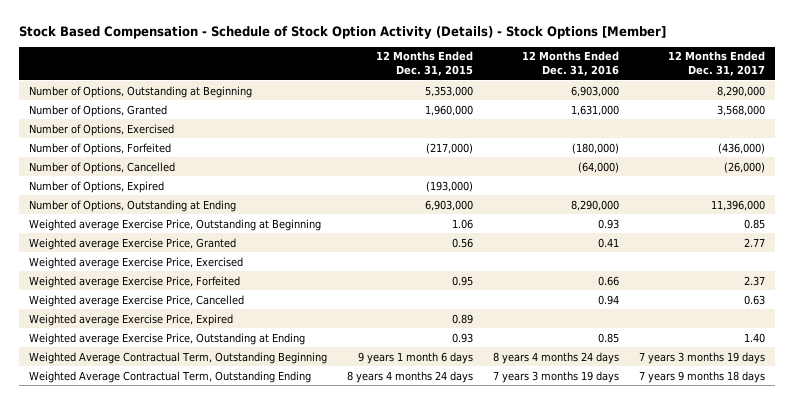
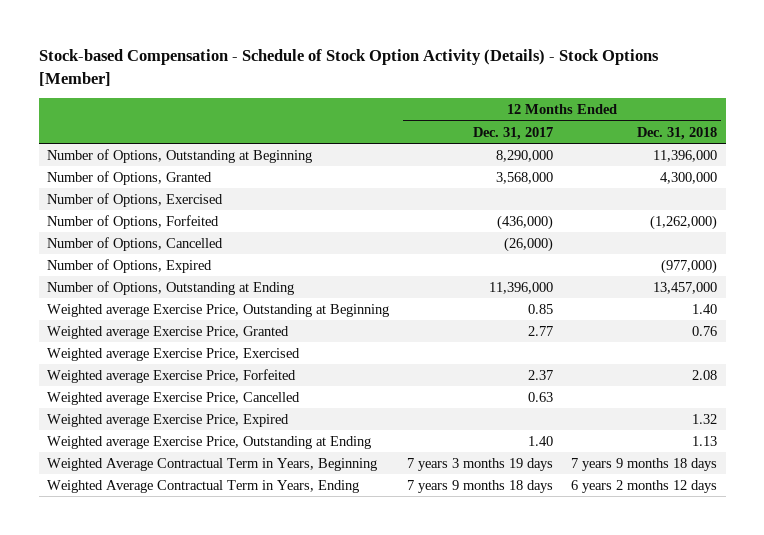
- Stock Based Compensation - Schedule of Stock Option Activity (Details) - Stock Options [Member]
+ Stock-based Compensation - Schedule of Stock Option Activity (Details) - Stock Options [Member]
- | 12 Months Ended Dec. 31, 2015 | 12 Months Ended Dec. 31, 2016 | 12 Months Ended Dec. 31, 2017
+ | 12 Months Ended Dec. 31, 2017 | 12 Months Ended Dec. 31, 2018
- Weighted Average Contractual Term, Outstanding Beginning | 9 years 1 month 6 days | 8 years 4 months 24 days | 7 years 3 months 19 days
- Weighted Average Contractual Term, Outstanding Ending | 8 years 4 months 24 days | 7 years 3 months 19 days | 7 years 9 months 18 days
+ Weighted Average Contractual Term in Years, Beginning | 7 years 3 months 19 days | 7 years 9 months 18 days
+ Weighted Average Contractual Term in Years, Ending | 7 years 9 months 18 days | 6 years 2 months 12 days

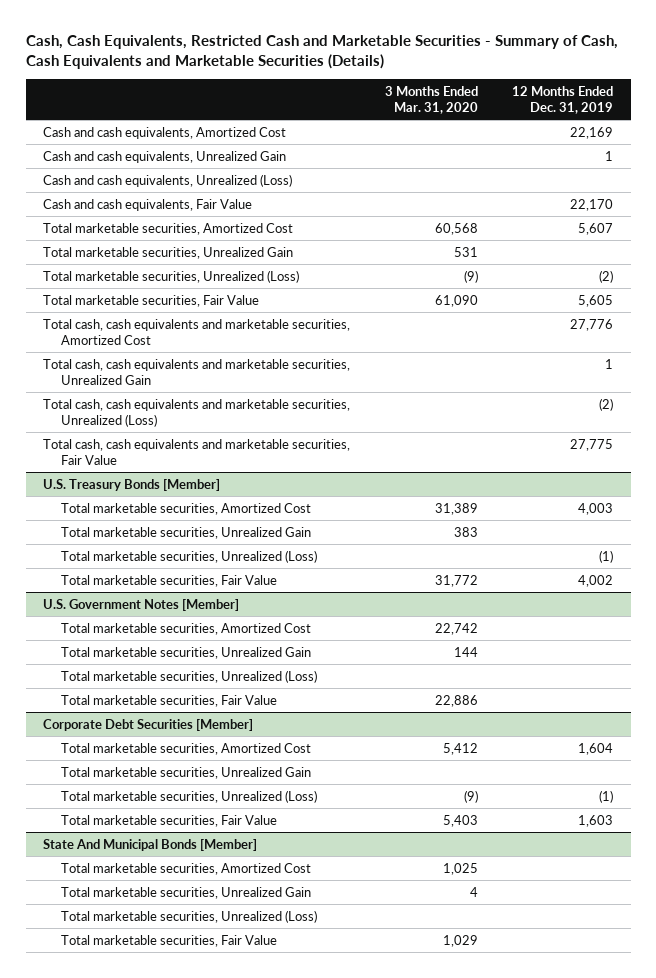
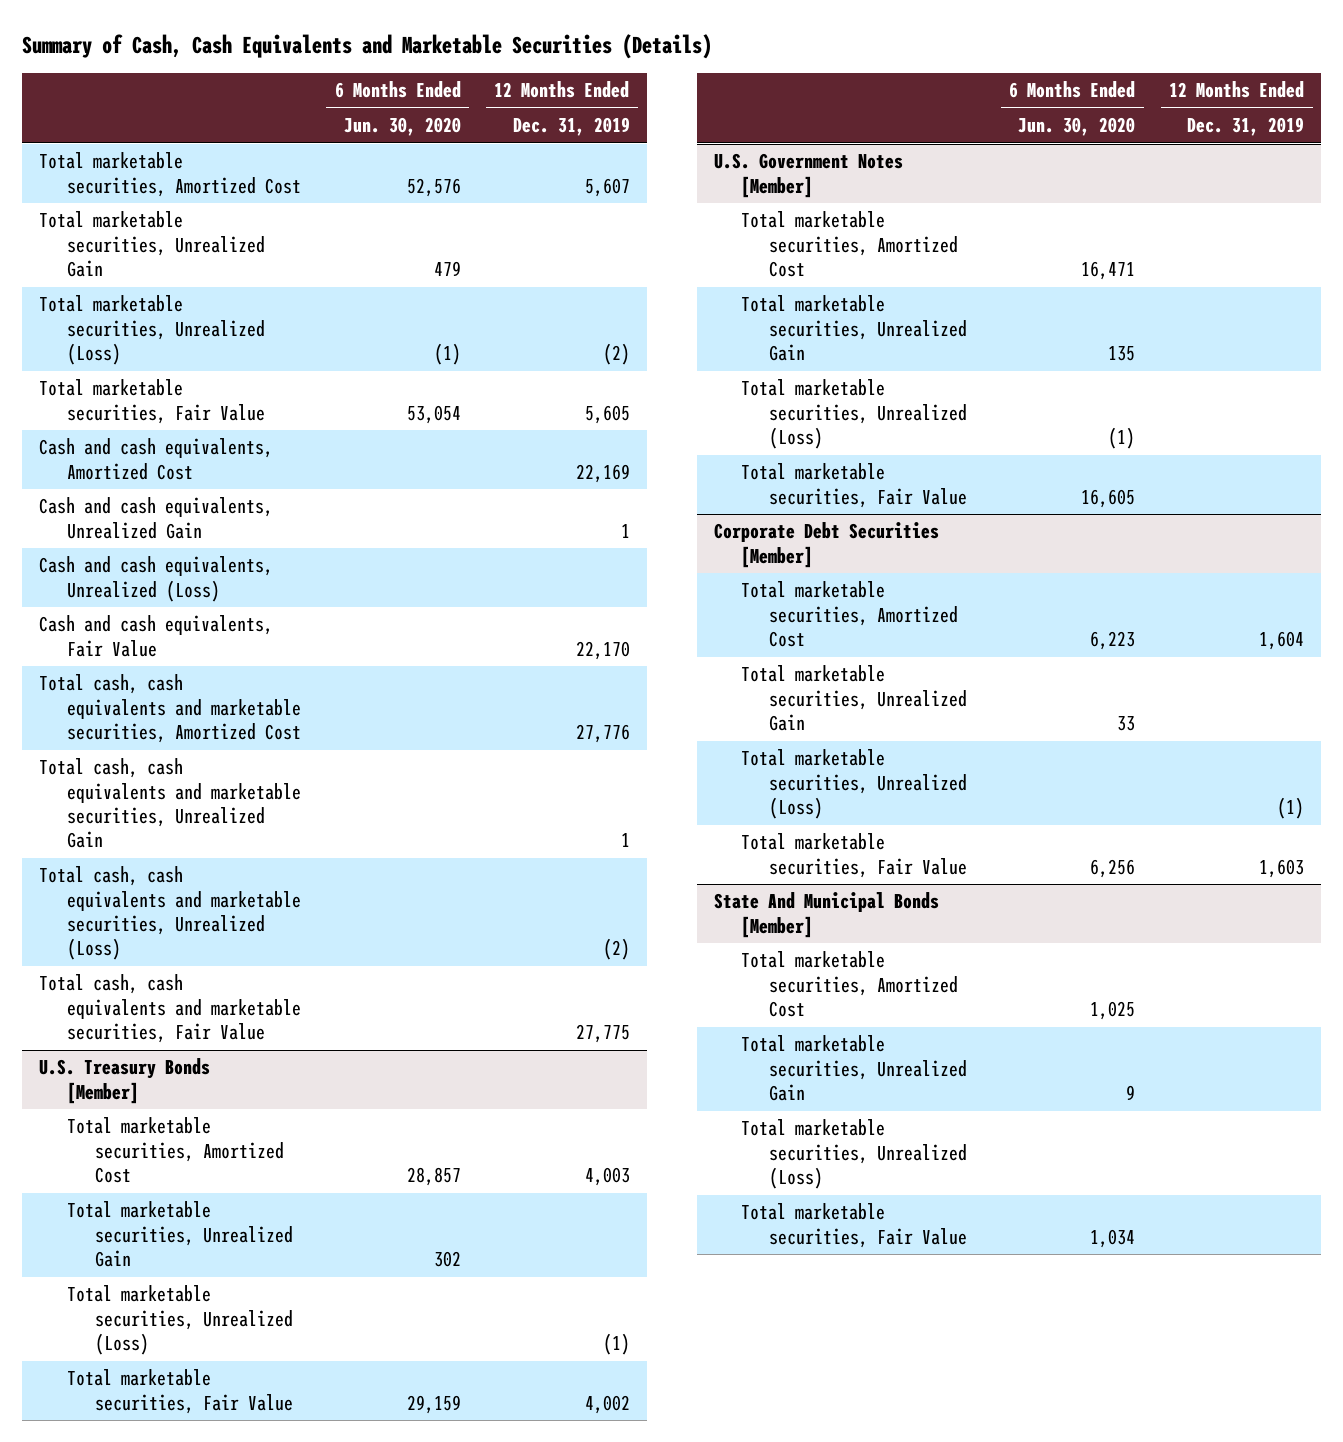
- Cash, Cash Equivalents, Restricted Cash and Marketable Securities - Summary of Cash, Cash Equivalents and Marketable Securities (Details)
+ Summary of Cash, Cash Equivalents and Marketable Securities (Details)
- | 3 Months Ended Mar. 31, 2020 | 12 Months Ended Dec. 31, 2019
+ | 6 Months Ended Jun. 30, 2020 | 12 Months Ended Dec. 31, 2019
moved down: Cash and cash equivalents, Amortized Cost | | 22,169
moved down: Cash and cash equivalents, Unrealized Gain | | 1
moved down: Cash and cash equivalents, Unrealized (Loss)
moved down: Cash and cash equivalents, Fair Value | | 22,170

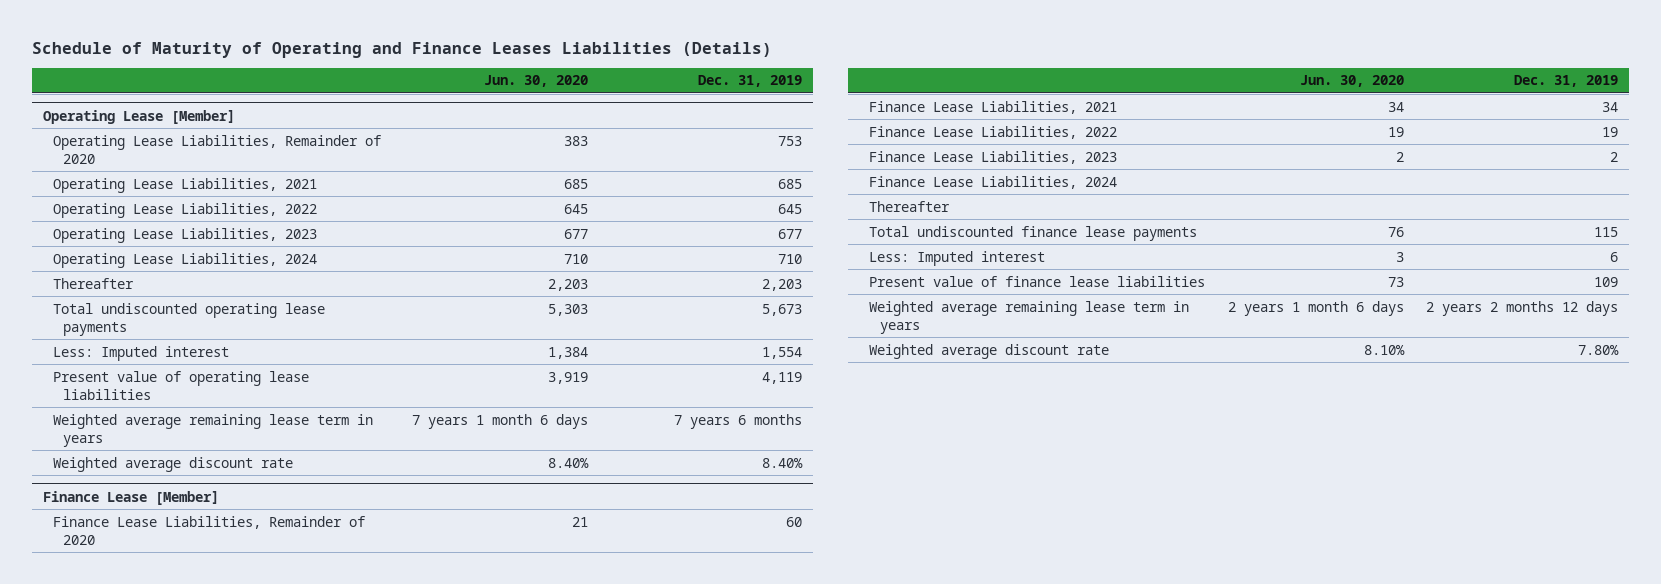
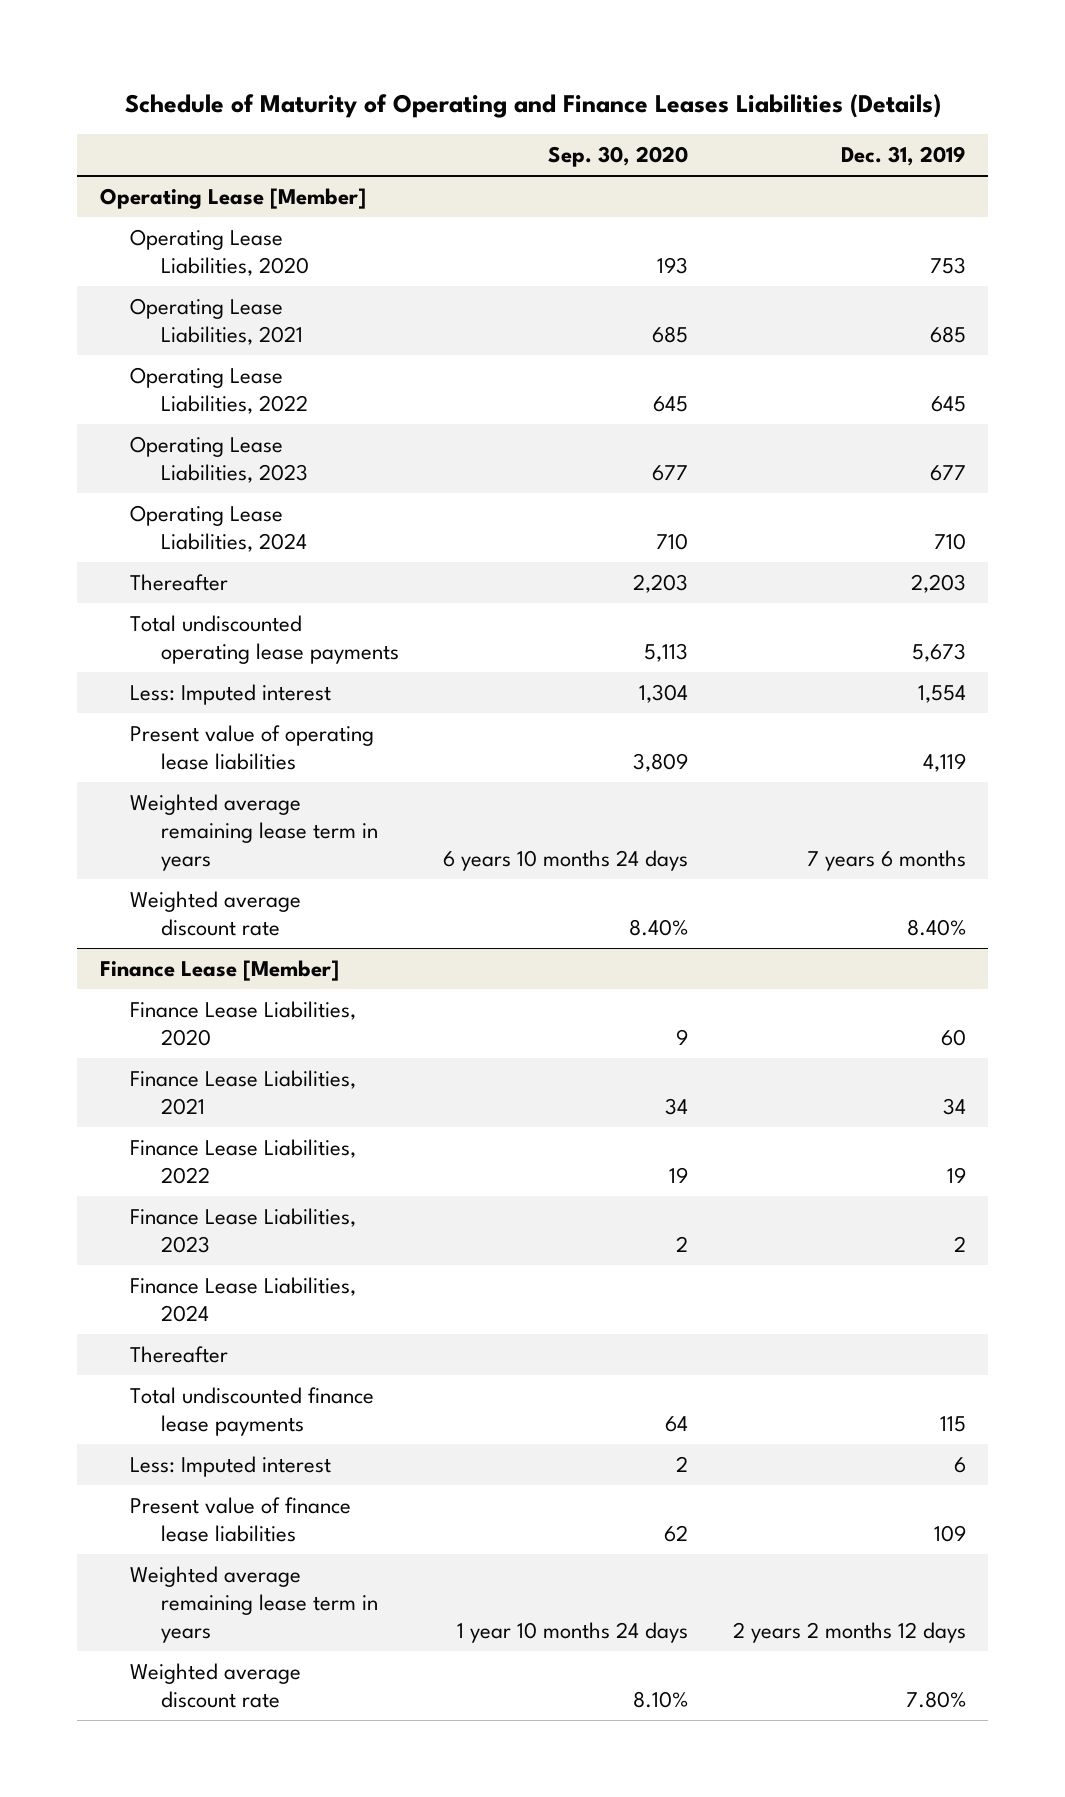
- | Jun. 30, 2020 | Dec. 31, 2019
+ | Sep. 30, 2020 | Dec. 31, 2019
@ Operating Lease [Member]
- Operating Lease Liabilities, Remainder of 2020 | 383 | 753
+ Operating Lease Liabilities, 2020 | 193 | 753
@ Finance Lease [Member]
- Finance Lease Liabilities, Remainder of 2020 | 21 | 60
+ Finance Lease Liabilities, 2020 | 9 | 60

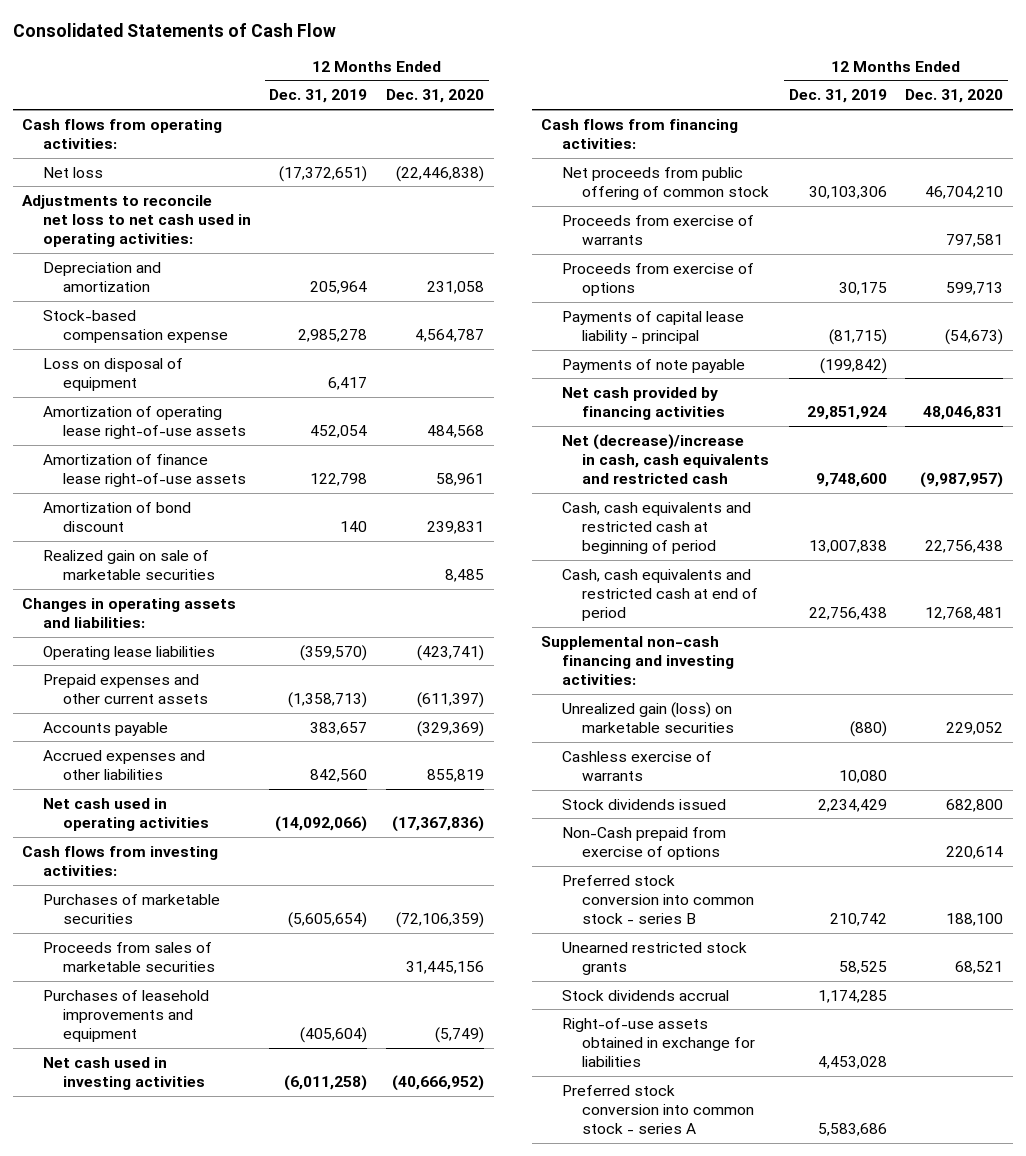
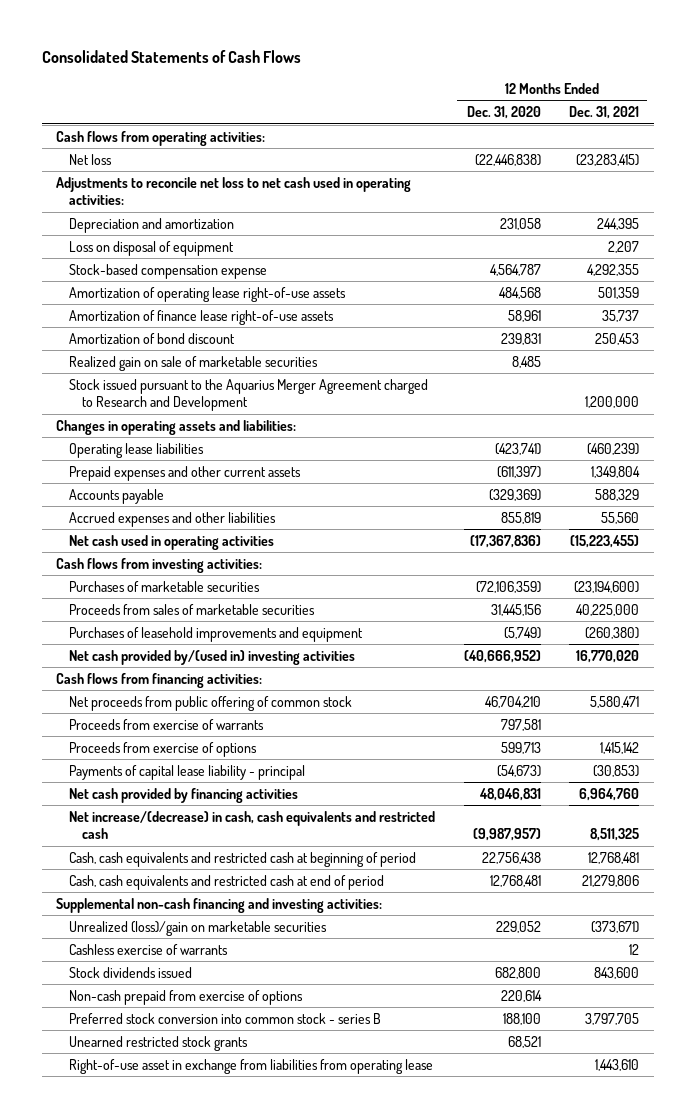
- Consolidated Statements of Cash Flow
+ Consolidated Statements of Cash Flows
- | 12 Months Ended Dec. 31, 2019 | 12 Months Ended Dec. 31, 2020
+ | 12 Months Ended Dec. 31, 2020 | 12 Months Ended Dec. 31, 2021
moved down: Stock-based compensation expense | 4,564,787 | 4,292,355
+ Stock issued pursuant to the Aquarius Merger Agreement charged to Research and Development | | 1,200,000
- Net cash used in investing activities | (6,011,258) | (40,666,952)
+ Net cash provided by/(used in) investing activities | (40,666,952) | 16,770,020
- Payments of note payable | (199,842) |
- Net (decrease)/increase in cash, cash equivalents and restricted cash | 9,748,600 | (9,987,957)
+ Net increase/(decrease) in cash, cash equivalents and restricted cash | (9,987,957) | 8,511,325
- Unrealized gain (loss) on marketable securities | (880) | 229,052
+ Unrealized (loss)/gain on marketable securities | 229,052 | (373,671)
- Non-Cash prepaid from exercise of options | | 220,614
+ Non-cash prepaid from exercise of options | 220,614 |
- Stock dividends accrual | 1,174,285 |
- Right-of-use assets obtained in exchange for liabilities | 4,453,028 |
- Preferred stock conversion into common stock - series A | 5,583,686 |
+ Right-of-use asset in exchange from liabilities from operating lease | | 1,443,610

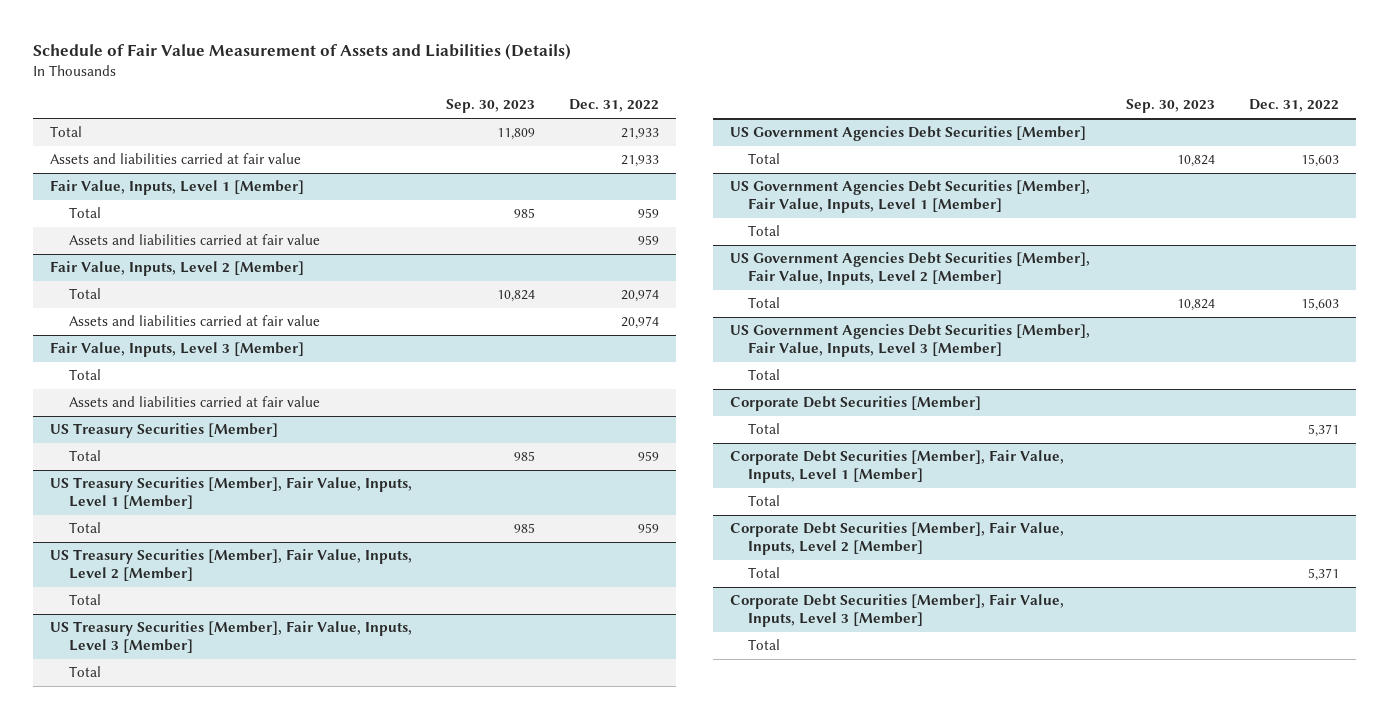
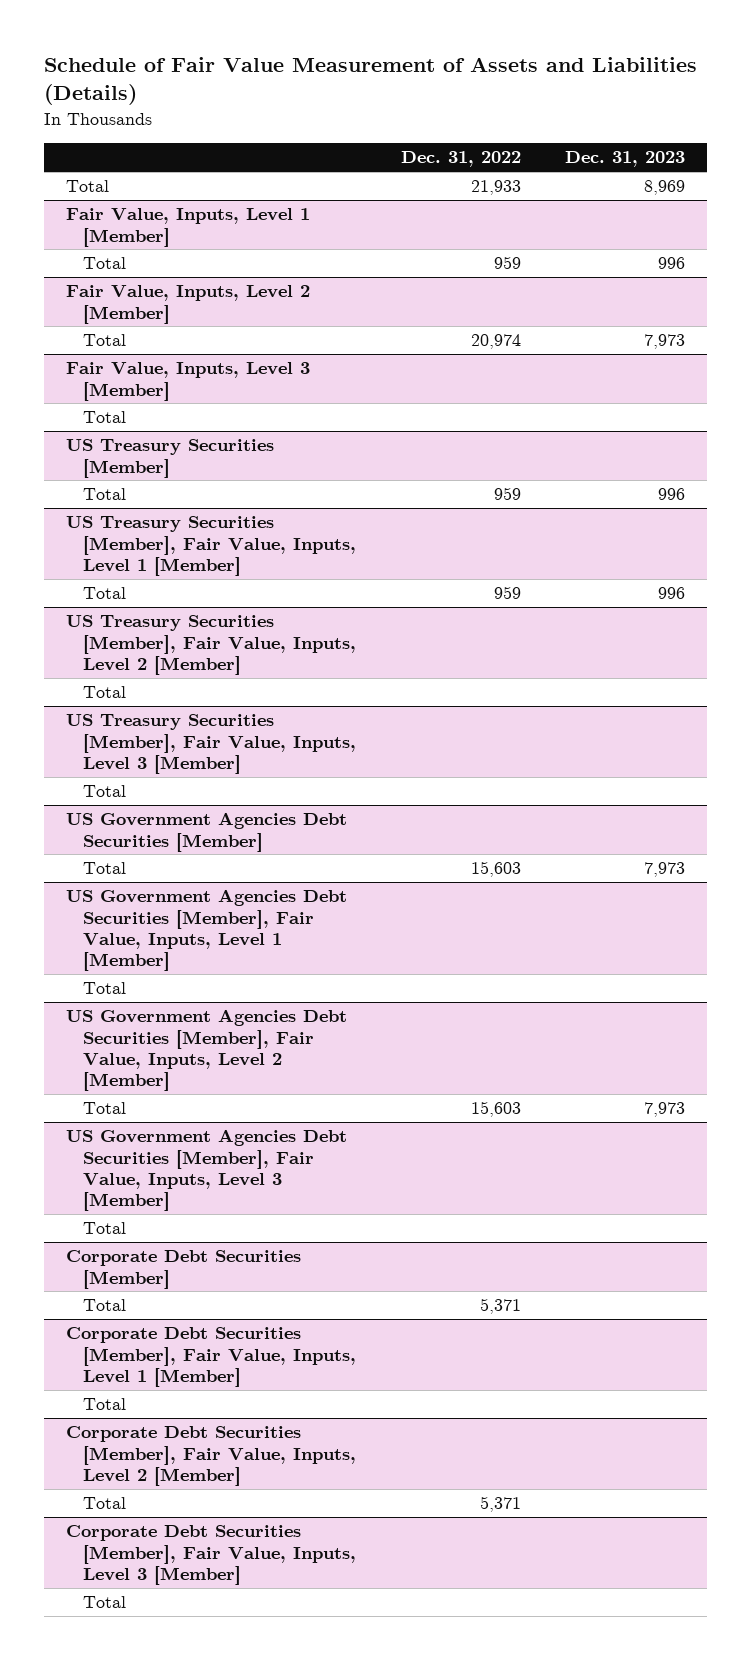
- | Sep. 30, 2023 | Dec. 31, 2022
+ | Dec. 31, 2022 | Dec. 31, 2023
- Assets and liabilities carried at fair value | | 21,933
@ Fair Value, Inputs, Level 1 [Member]
- Assets and liabilities carried at fair value | | 959
@ Fair Value, Inputs, Level 2 [Member]
- Assets and liabilities carried at fair value | | 20,974
@ Fair Value, Inputs, Level 3 [Member]
- Assets and liabilities carried at fair value

